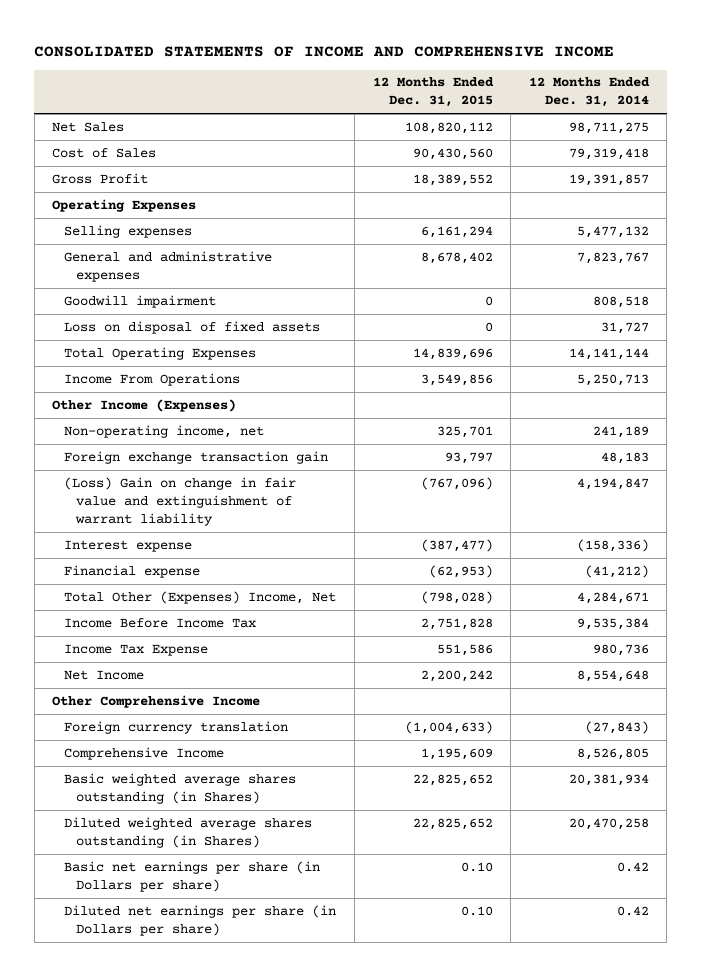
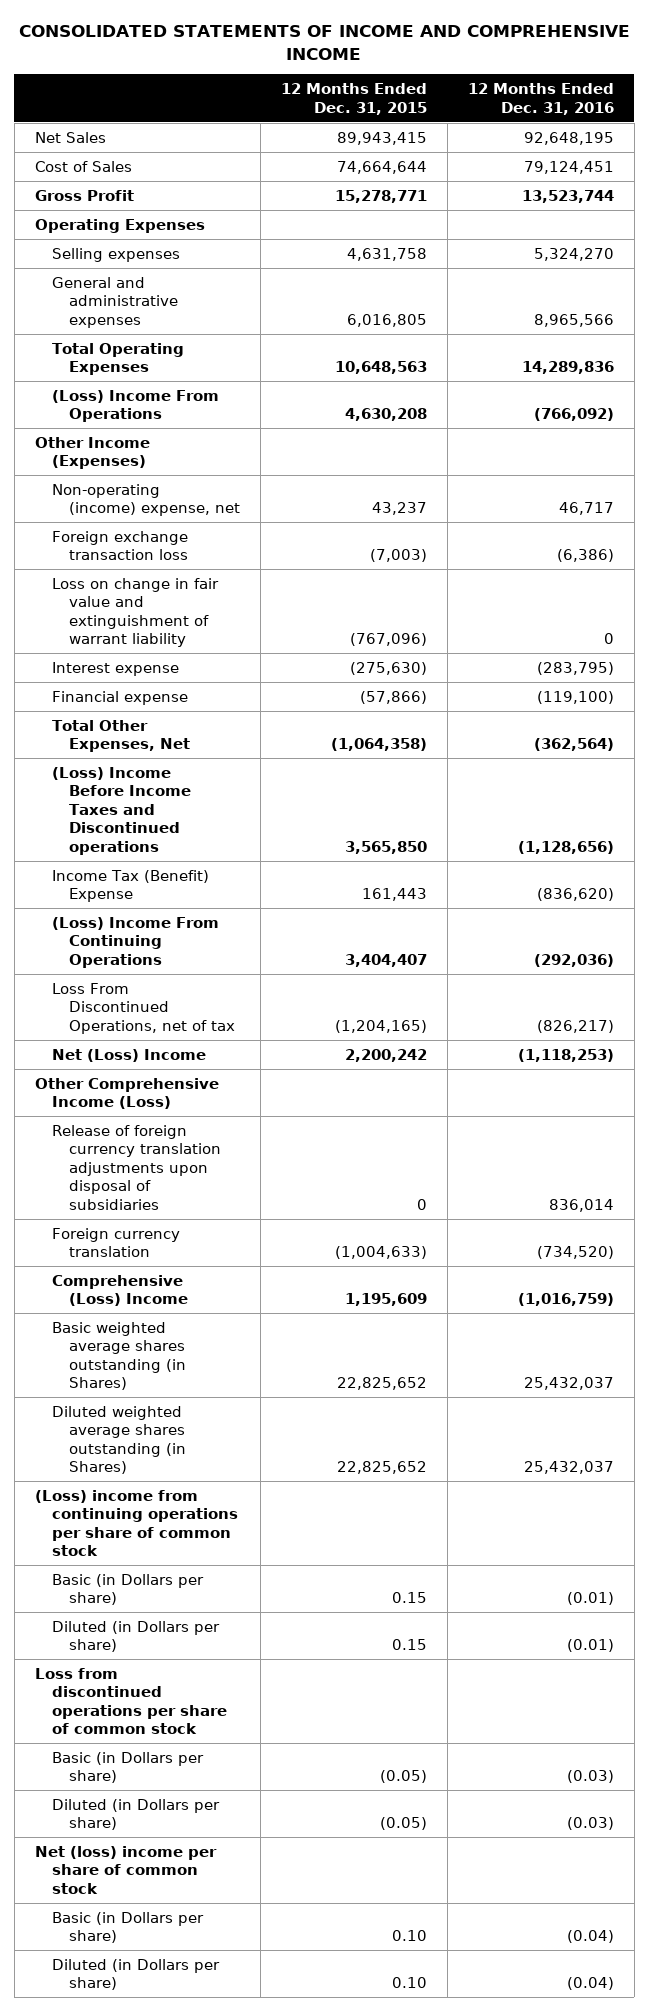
- | 12 Months Ended Dec. 31, 2015 | 12 Months Ended Dec. 31, 2014
+ | 12 Months Ended Dec. 31, 2015 | 12 Months Ended Dec. 31, 2016
- Net Sales | 108,820,112 | 98,711,275
- Cost of Sales | 90,430,560 | 79,319,418
- Gross Profit | 18,389,552 | 19,391,857
+ Net Sales | 89,943,415 | 92,648,195
+ Cost of Sales | 74,664,644 | 79,124,451
+ Gross Profit | 15,278,771 | 13,523,744
- Selling expenses | 6,161,294 | 5,477,132
- General and administrative expenses | 8,678,402 | 7,823,767
- Goodwill impairment | 0 | 808,518
- Loss on disposal of fixed assets | 0 | 31,727
- Total Operating Expenses | 14,839,696 | 14,141,144
- Income From Operations | 3,549,856 | 5,250,713
+ Selling expenses | 4,631,758 | 5,324,270
+ General and administrative expenses | 6,016,805 | 8,965,566
+ Total Operating Expenses | 10,648,563 | 14,289,836
+ (Loss) Income From Operations | 4,630,208 | (766,092)
- Non-operating income, net | 325,701 | 241,189
- Foreign exchange transaction gain | 93,797 | 48,183
- (Loss) Gain on change in fair value and extinguishment of warrant liability | (767,096) | 4,194,847
- Interest expense | (387,477) | (158,336)
- Financial expense | (62,953) | (41,212)
- Total Other (Expenses) Income, Net | (798,028) | 4,284,671
- Income Before Income Tax | 2,751,828 | 9,535,384
- Income Tax Expense | 551,586 | 980,736
- Net Income | 2,200,242 | 8,554,648
- Other Comprehensive Income
+ Non-operating (income) expense, net | 43,237 | 46,717
+ Foreign exchange transaction loss | (7,003) | (6,386)
+ Loss on change in fair value and extinguishment of warrant liability | (767,096) | 0
+ Interest expense | (275,630) | (283,795)
+ Financial expense | (57,866) | (119,100)
+ Total Other Expenses, Net | (1,064,358) | (362,564)
+ (Loss) Income Before Income Taxes and Discontinued operations | 3,565,850 | (1,128,656)
+ Income Tax (Benefit) Expense | 161,443 | (836,620)
+ (Loss) Income From Continuing Operations | 3,404,407 | (292,036)
+ Loss From Discontinued Operations, net of tax | (1,204,165) | (826,217)
+ Net (Loss) Income | 2,200,242 | (1,118,253)
+ Other Comprehensive Income (Loss)
+ Release of foreign currency translation adjustments upon disposal of subsidiaries | 0 | 836,014
- Comprehensive Income | 1,195,609 | 8,526,805
+ Comprehensive (Loss) Income | 1,195,609 | (1,016,759)
- Basic net earnings per share (in Dollars per share) | 0.10 | 0.42
- Diluted net earnings per share (in Dollars per share) | 0.10 | 0.42
+ (Loss) income from continuing operations per share of common stock
+ Basic (in Dollars per share) | 0.15 | (0.01)
+ Diluted (in Dollars per share) | 0.15 | (0.01)
+ Loss from discontinued operations per share of common stock
+ Basic (in Dollars per share) | (0.05) | (0.03)
+ Diluted (in Dollars per share) | (0.05) | (0.03)
+ Net (loss) income per share of common stock
+ Basic (in Dollars per share) | 0.10 | (0.04)
+ Diluted (in Dollars per share) | 0.10 | (0.04)

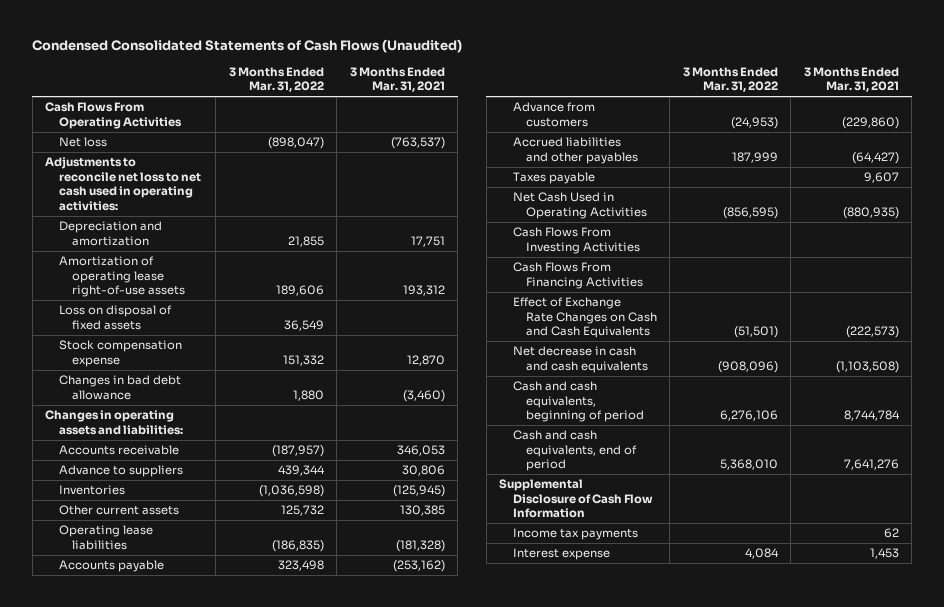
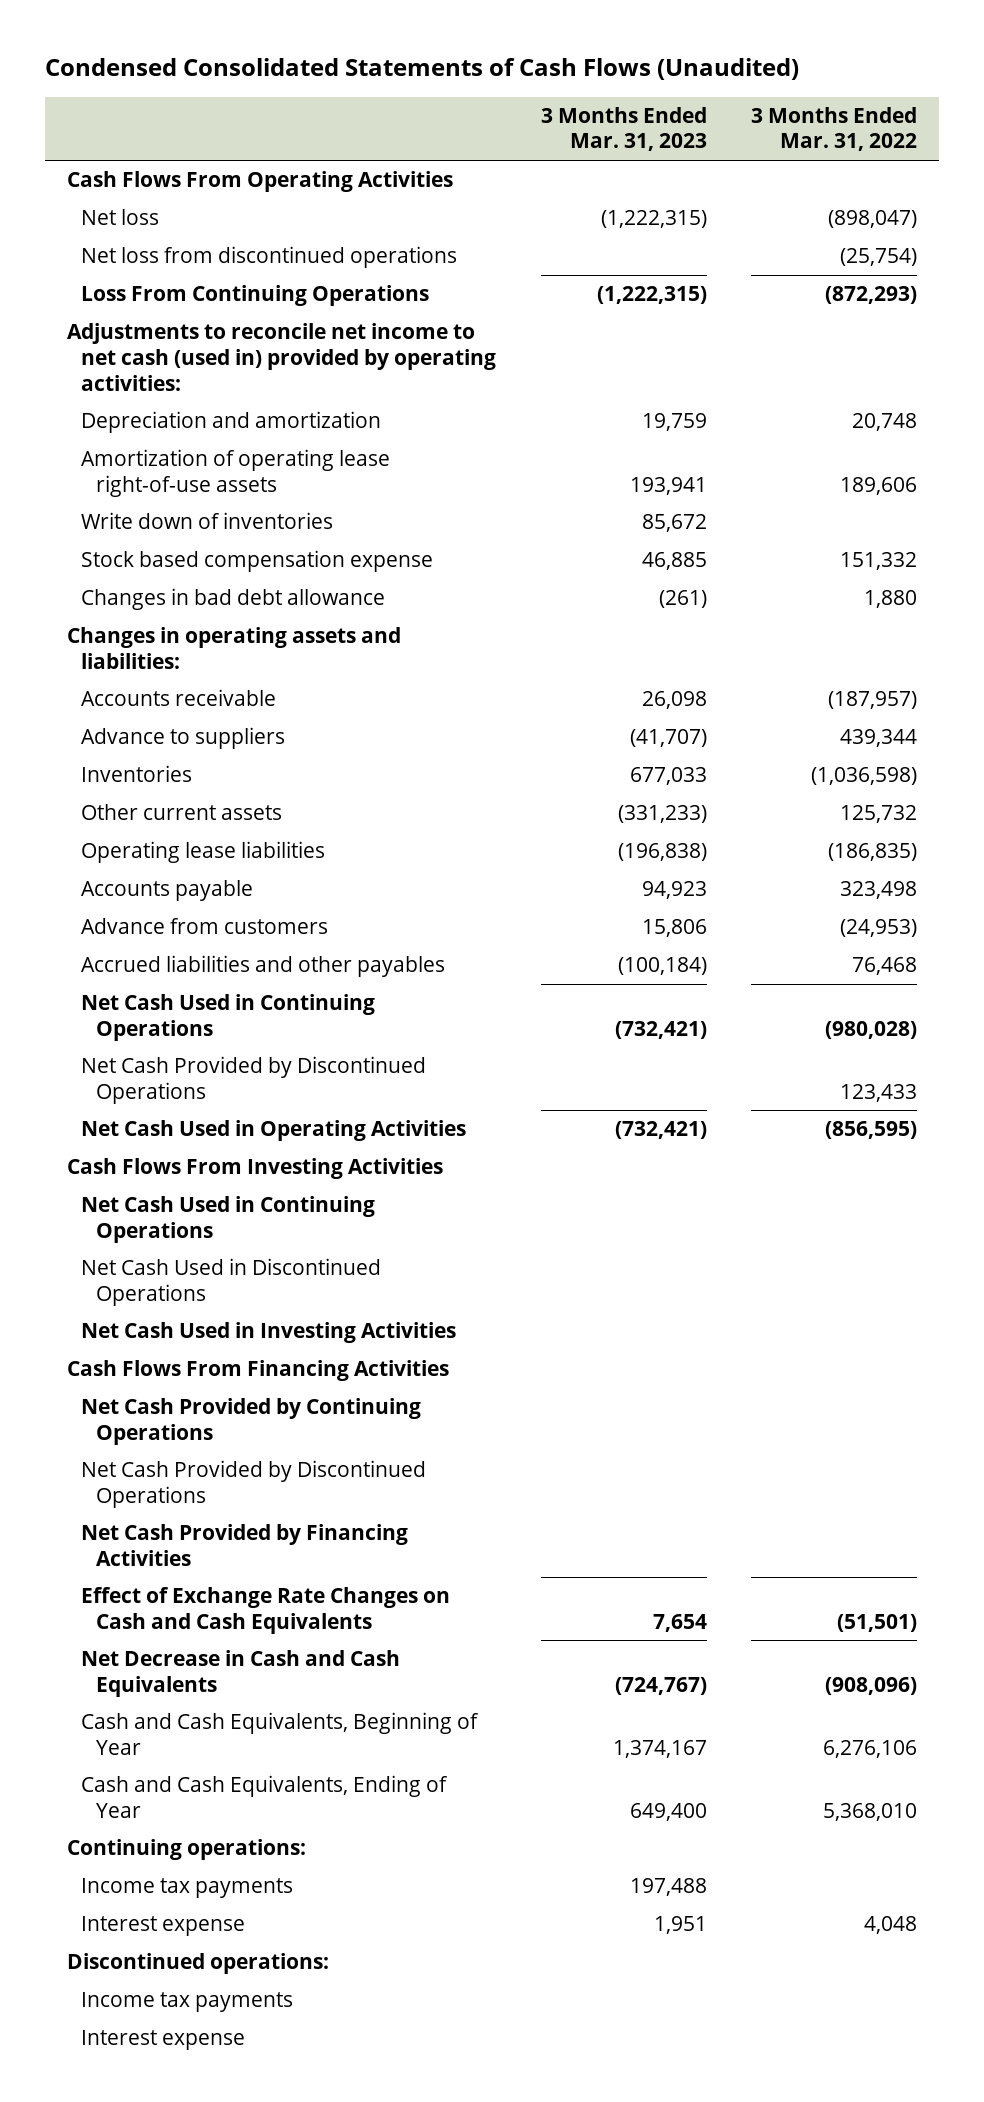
- | 3 Months Ended Mar. 31, 2022 | 3 Months Ended Mar. 31, 2021
+ | 3 Months Ended Mar. 31, 2023 | 3 Months Ended Mar. 31, 2022
- Adjustments to reconcile net loss to net cash used in operating activities:
- Depreciation and amortization | 21,855 | 17,751
+ Net loss from discontinued operations | | (25,754)
+ Loss From Continuing Operations | (1,222,315) | (872,293)
+ Adjustments to reconcile net income to net cash (used in) provided by operating activities:
+ Depreciation and amortization | 19,759 | 20,748
- Loss on disposal of fixed assets | 36,549 |
- Stock compensation expense | 151,332 | 12,870
+ Write down of inventories | 85,672 |
+ Stock based compensation expense | 46,885 | 151,332
- Accrued liabilities and other payables | 187,999 | (64,427)
- Taxes payable | | 9,607
+ Accrued liabilities and other payables | (100,184) | 76,468
+ Net Cash Used in Continuing Operations | (732,421) | (980,028)
+ Net Cash Provided by Discontinued Operations | | 123,433
+ Net Cash Used in Continuing Operations
+ Net Cash Used in Discontinued Operations
+ Net Cash Used in Investing Activities
+ Net Cash Provided by Continuing Operations
+ Net Cash Provided by Discontinued Operations
+ Net Cash Provided by Financing Activities
- Net decrease in cash and cash equivalents | (908,096) | (1,103,508)
- Cash and cash equivalents, beginning of period | 6,276,106 | 8,744,784
- Cash and cash equivalents, end of period | 5,368,010 | 7,641,276
- Supplemental Disclosure of Cash Flow Information
+ Net Decrease in Cash and Cash Equivalents | (724,767) | (908,096)
+ Cash and Cash Equivalents, Beginning of Year | 1,374,167 | 6,276,106
+ Cash and Cash Equivalents, Ending of Year | 649,400 | 5,368,010
+ Continuing operations:
- Interest expense | 4,084 | 1,453
+ Interest expense | 1,951 | 4,048
+ Discontinued operations:
+ Income tax payments
+ Interest expense

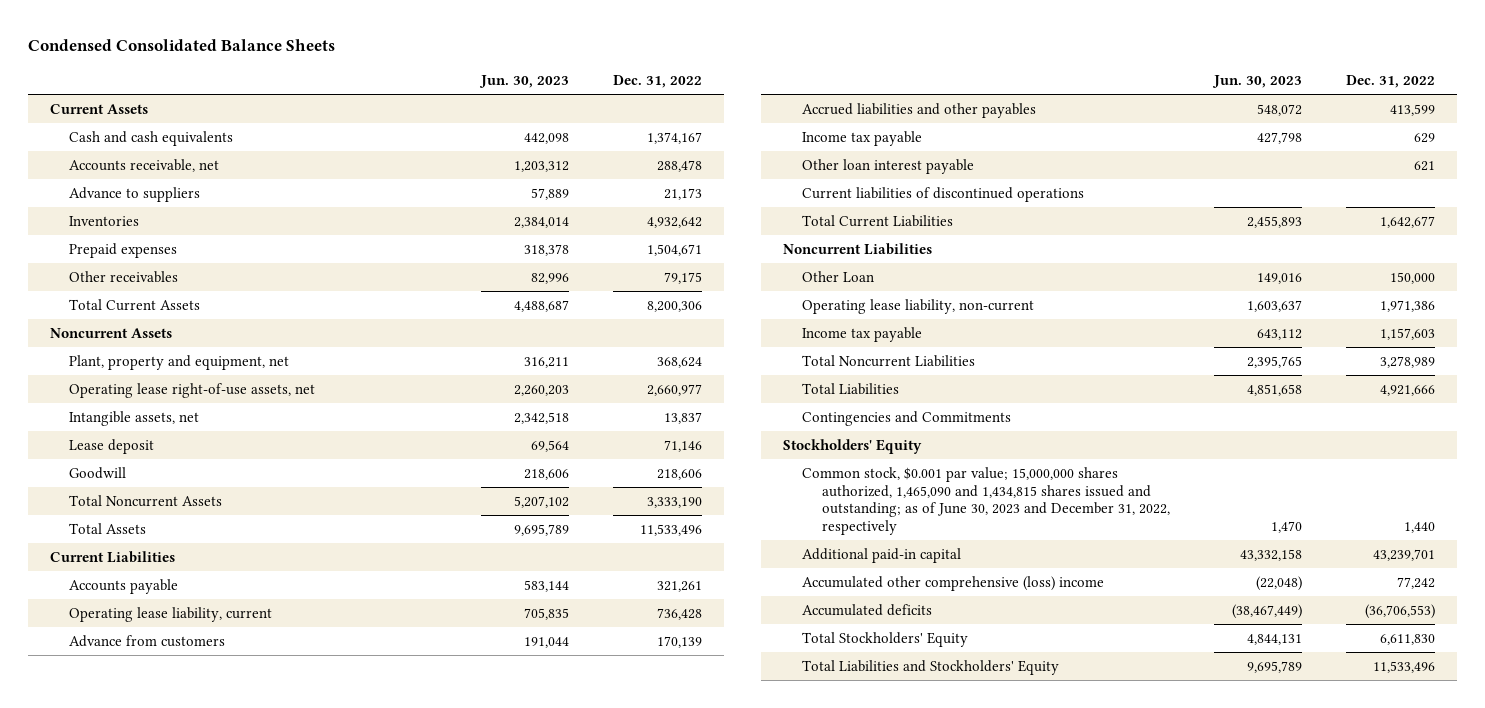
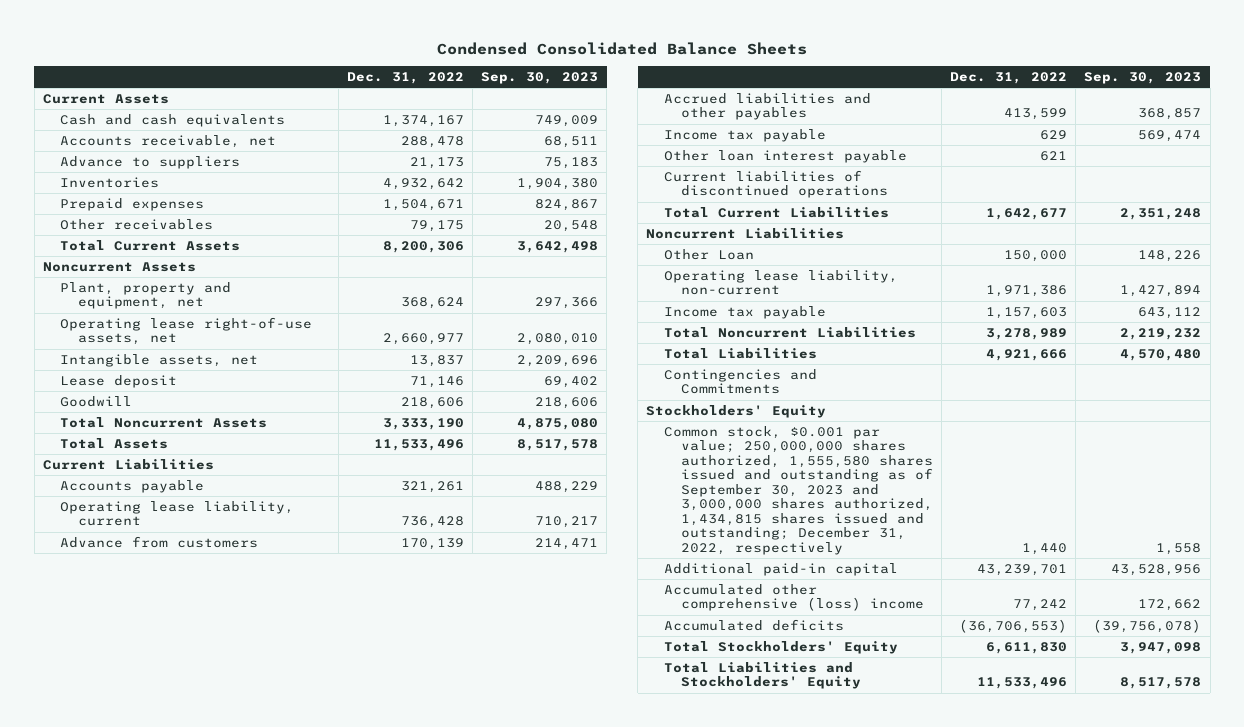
- | Jun. 30, 2023 | Dec. 31, 2022
+ | Dec. 31, 2022 | Sep. 30, 2023
- Common stock, $0.001 par value; 15,000,000 shares authorized, 1,465,090 and 1,434,815 shares issued and outstanding; as of June 30, 2023 and December 31, 2022, respectively | 1,470 | 1,440
+ Common stock, $0.001 par value; 250,000,000 shares authorized, 1,555,580 shares issued and outstanding as of September 30, 2023 and 3,000,000 shares authorized, 1,434,815 shares issued and outstanding; December 31, 2022, respectively | 1,440 | 1,558

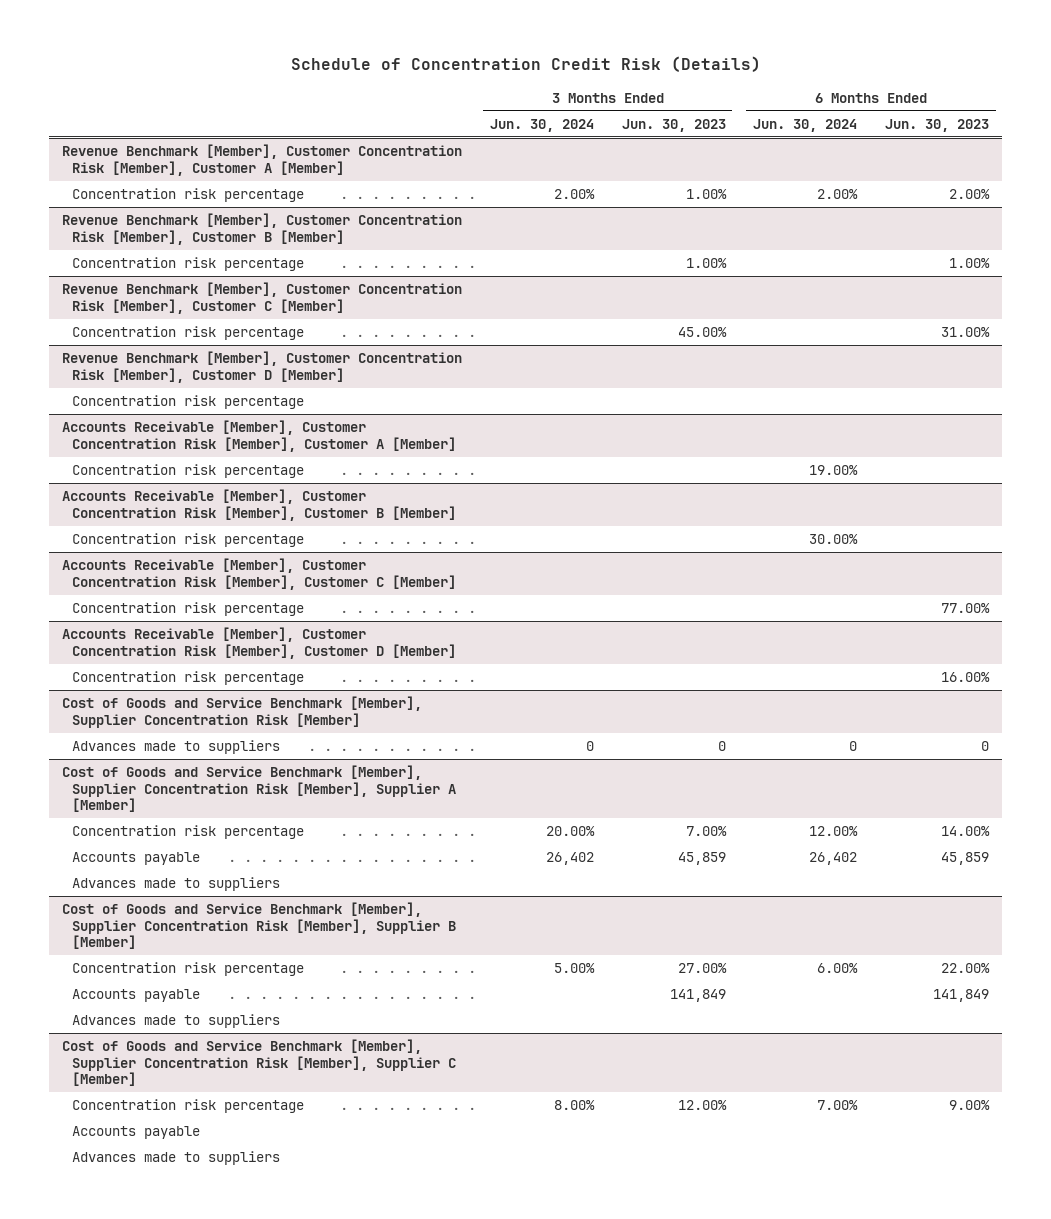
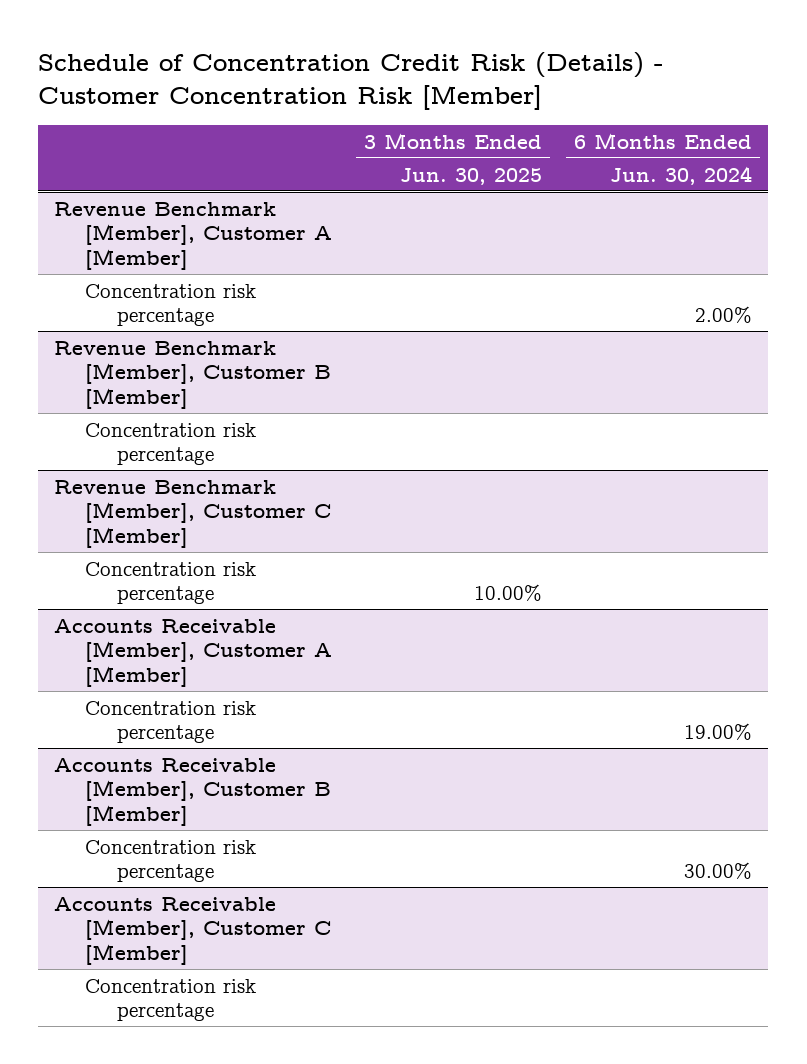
- Schedule of Concentration Credit Risk (Details)
+ Schedule of Concentration Credit Risk (Details) - Customer Concentration Risk [Member]
- | 3 Months Ended Jun. 30, 2024 | 3 Months Ended Jun. 30, 2023 | 6 Months Ended Jun. 30, 2024 | 6 Months Ended Jun. 30, 2023
+ | 3 Months Ended Jun. 30, 2025 | 6 Months Ended Jun. 30, 2024
- Revenue Benchmark [Member], Customer Concentration Risk [Member], Customer A [Member]
+ Revenue Benchmark [Member], Customer A [Member]
- Revenue Benchmark [Member], Customer Concentration Risk [Member], Customer B [Member]
- Concentration risk percentage | | 1.00% | | 1.00%
- Revenue Benchmark [Member], Customer Concentration Risk [Member], Customer C [Member]
+ Revenue Benchmark [Member], Customer B [Member]
- Revenue Benchmark [Member], Customer Concentration Risk [Member], Customer D [Member]
+ Revenue Benchmark [Member], Customer C [Member]
- Accounts Receivable [Member], Customer Concentration Risk [Member], Customer A [Member]
+ Accounts Receivable [Member], Customer A [Member]
- Accounts Receivable [Member], Customer Concentration Risk [Member], Customer B [Member]
+ Accounts Receivable [Member], Customer B [Member]
- Accounts Receivable [Member], Customer Concentration Risk [Member], Customer C [Member]
- Concentration risk percentage | | | | 77.00%
- Accounts Receivable [Member], Customer Concentration Risk [Member], Customer D [Member]
+ Accounts Receivable [Member], Customer C [Member]
- Cost of Goods and Service Benchmark [Member], Supplier Concentration Risk [Member]
- Advances made to suppliers | 0 | 0 | 0 | 0
- Cost of Goods and Service Benchmark [Member], Supplier Concentration Risk [Member], Supplier A [Member]
- Concentration risk percentage | 20.00% | 7.00% | 12.00% | 14.00%
- Accounts payable | 26,402 | 45,859 | 26,402 | 45,859
- Advances made to suppliers
- Cost of Goods and Service Benchmark [Member], Supplier Concentration Risk [Member], Supplier B [Member]
- Concentration risk percentage | 5.00% | 27.00% | 6.00% | 22.00%
- Accounts payable | | 141,849 | | 141,849
- Advances made to suppliers
- Cost of Goods and Service Benchmark [Member], Supplier Concentration Risk [Member], Supplier C [Member]
- Concentration risk percentage | 8.00% | 12.00% | 7.00% | 9.00%
- Accounts payable
- Advances made to suppliers

